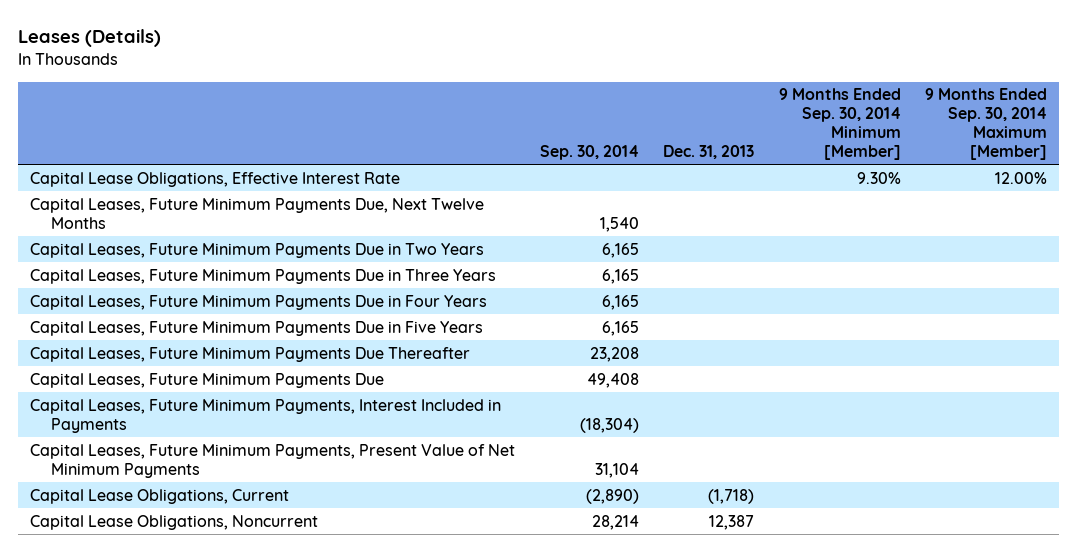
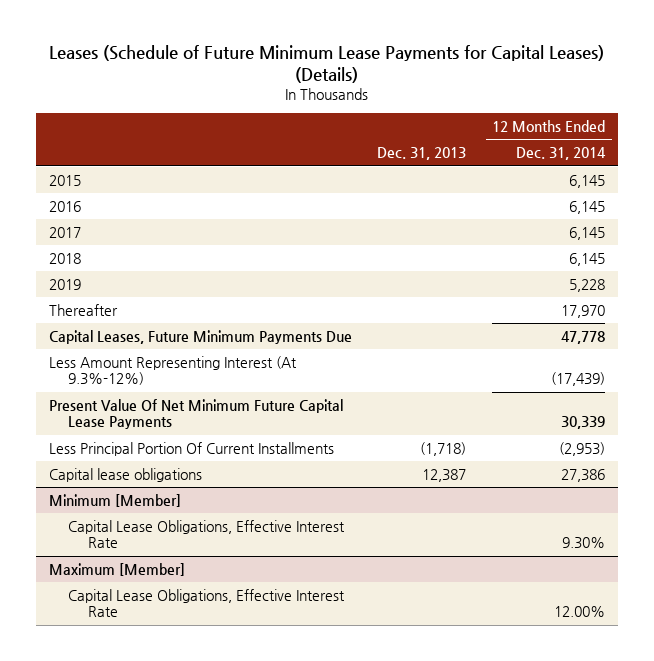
- Leases (Details)
+ Leases (Schedule of Future Minimum Lease Payments for Capital Leases) (Details)
- | Sep. 30, 2014 | Dec. 31, 2013 | 9 Months Ended Sep. 30, 2014 Minimum [Member] | 9 Months Ended Sep. 30, 2014 Maximum [Member]
+ | Dec. 31, 2013 | 12 Months Ended Dec. 31, 2014
- Capital Lease Obligations, Effective Interest Rate | | | 9.30% | 12.00%
- Capital Leases, Future Minimum Payments Due, Next Twelve Months | 1,540 | | |
- Capital Leases, Future Minimum Payments Due in Two Years | 6,165 | | |
- Capital Leases, Future Minimum Payments Due in Three Years | 6,165 | | |
- Capital Leases, Future Minimum Payments Due in Four Years | 6,165 | | |
- Capital Leases, Future Minimum Payments Due in Five Years | 6,165 | | |
- Capital Leases, Future Minimum Payments Due Thereafter | 23,208 | | |
+ 2015 | | 6,145
+ 2016 | | 6,145
+ 2017 | | 6,145
+ 2018 | | 6,145
+ 2019 | | 5,228
+ Thereafter | | 17,970
- Capital Leases, Future Minimum Payments, Interest Included in Payments | (18,304) | | |
- Capital Leases, Future Minimum Payments, Present Value of Net Minimum Payments | 31,104 | | |
- Capital Lease Obligations, Current | (2,890) | (1,718) | |
- Capital Lease Obligations, Noncurrent | 28,214 | 12,387 | |
+ Less Amount Representing Interest (At 9.3%-12%) | | (17,439)
+ Present Value Of Net Minimum Future Capital Lease Payments | | 30,339
+ Less Principal Portion Of Current Installments | (1,718) | (2,953)
+ Capital lease obligations | 12,387 | 27,386
+ Minimum [Member]
+ Capital Lease Obligations, Effective Interest Rate | | 9.30%
+ Maximum [Member]
+ Capital Lease Obligations, Effective Interest Rate | | 12.00%

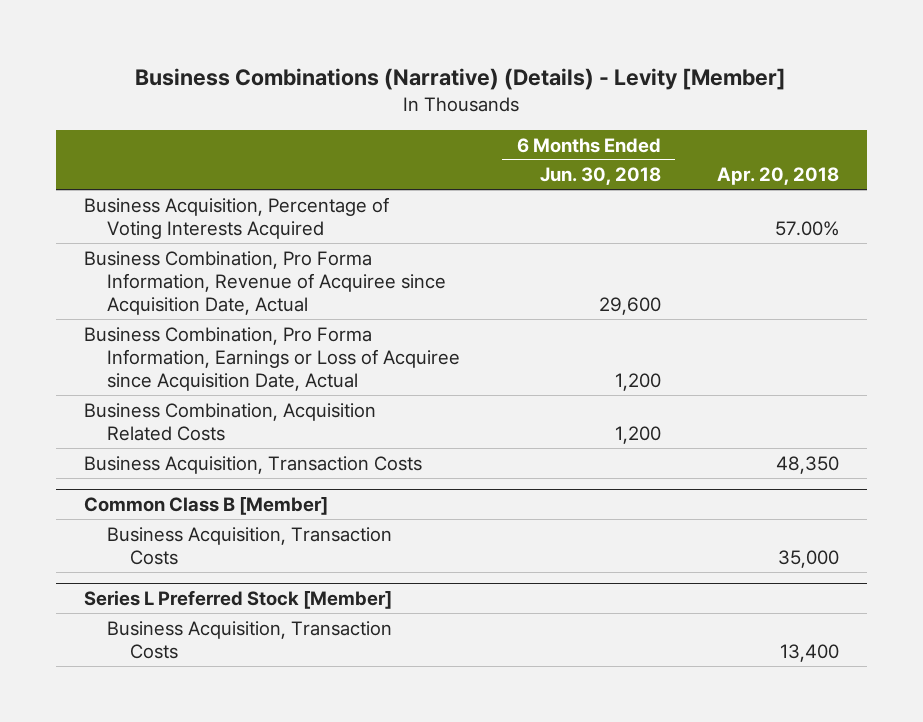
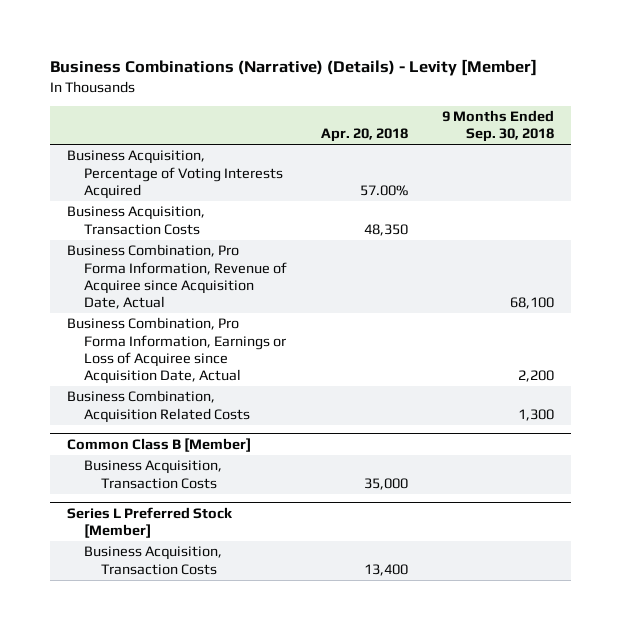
- | 6 Months Ended Jun. 30, 2018 | Apr. 20, 2018
+ | Apr. 20, 2018 | 9 Months Ended Sep. 30, 2018
moved up: Business Acquisition, Transaction Costs | 48,350 |

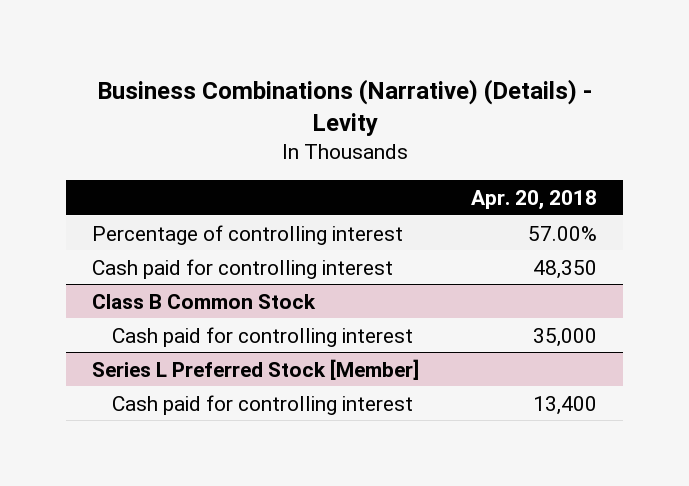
- Business Combinations (Narrative) (Details) - Levity [Member]
+ Business Combinations (Narrative) (Details) - Levity
- | Apr. 20, 2018 | 9 Months Ended Sep. 30, 2018
+ | Apr. 20, 2018
- Business Acquisition, Percentage of Voting Interests Acquired | 57.00% |
- Business Acquisition, Transaction Costs | 48,350 |
- Business Combination, Pro Forma Information, Revenue of Acquiree since Acquisition Date, Actual | | 68,100
- Business Combination, Pro Forma Information, Earnings or Loss of Acquiree since Acquisition Date, Actual | | 2,200
- Business Combination, Acquisition Related Costs | | 1,300
- Common Class B [Member]
- Business Acquisition, Transaction Costs | 35,000 |
+ Percentage of controlling interest | 57.00%
+ Cash paid for controlling interest | 48,350
+ Class B Common Stock
+ Cash paid for controlling interest | 35,000
@ Series L Preferred Stock [Member]
- Business Acquisition, Transaction Costs | 13,400 |
+ Cash paid for controlling interest | 13,400

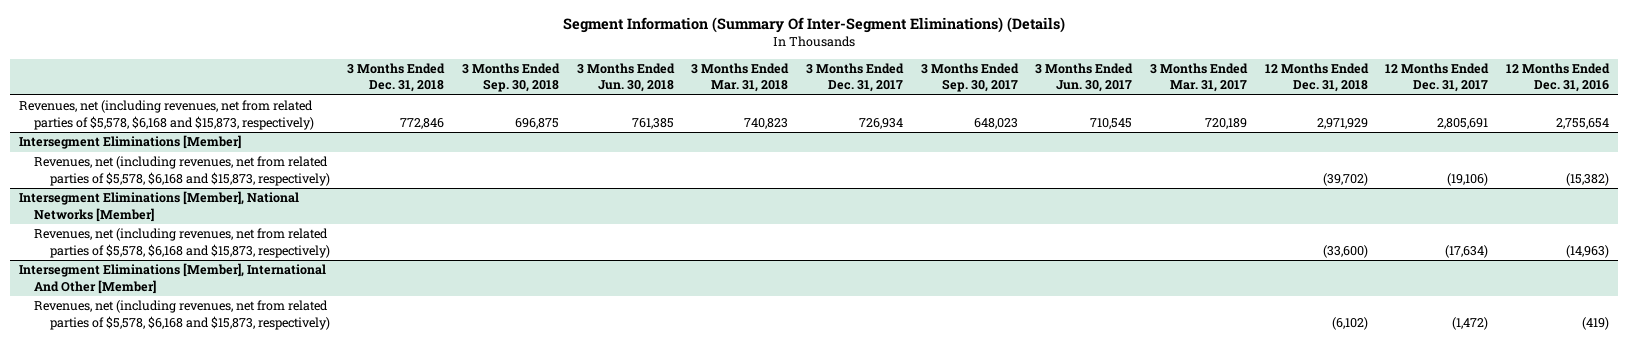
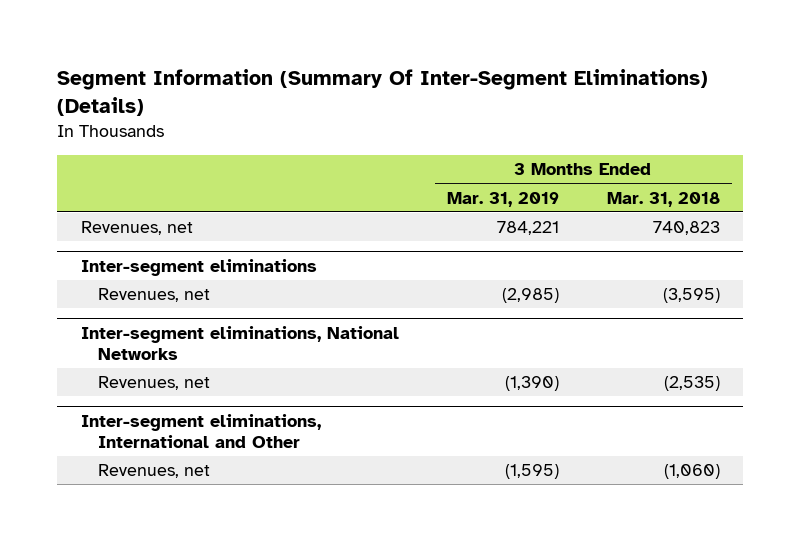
- | 3 Months Ended Dec. 31, 2018 | 3 Months Ended Sep. 30, 2018 | 3 Months Ended Jun. 30, 2018 | 3 Months Ended Mar. 31, 2018 | 3 Months Ended Dec. 31, 2017 | 3 Months Ended Sep. 30, 2017 | 3 Months Ended Jun. 30, 2017 | 3 Months Ended Mar. 31, 2017 | 12 Months Ended Dec. 31, 2018 | 12 Months Ended Dec. 31, 2017 | 12 Months Ended Dec. 31, 2016
+ | 3 Months Ended Mar. 31, 2019 | 3 Months Ended Mar. 31, 2018
- Revenues, net (including revenues, net from related parties of $5,578, $6,168 and $15,873, respectively) | 772,846 | 696,875 | 761,385 | 740,823 | 726,934 | 648,023 | 710,545 | 720,189 | 2,971,929 | 2,805,691 | 2,755,654
- Intersegment Eliminations [Member]
- Revenues, net (including revenues, net from related parties of $5,578, $6,168 and $15,873, respectively) | | | | | | | | | (39,702) | (19,106) | (15,382)
- Intersegment Eliminations [Member], National Networks [Member]
- Revenues, net (including revenues, net from related parties of $5,578, $6,168 and $15,873, respectively) | | | | | | | | | (33,600) | (17,634) | (14,963)
- Intersegment Eliminations [Member], International And Other [Member]
- Revenues, net (including revenues, net from related parties of $5,578, $6,168 and $15,873, respectively) | | | | | | | | | (6,102) | (1,472) | (419)
+ Revenues, net | 784,221 | 740,823
+ Inter-segment eliminations
+ Revenues, net | (2,985) | (3,595)
+ Inter-segment eliminations, National Networks
+ Revenues, net | (1,390) | (2,535)
+ Inter-segment eliminations, International and Other
+ Revenues, net | (1,595) | (1,060)

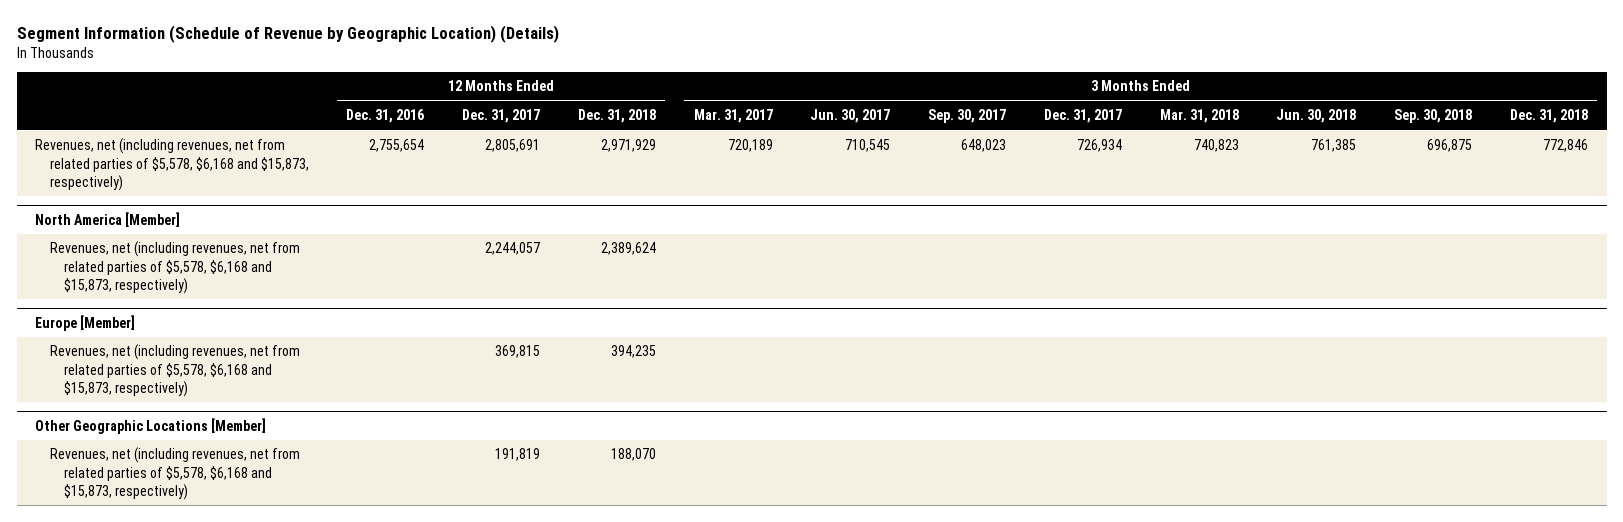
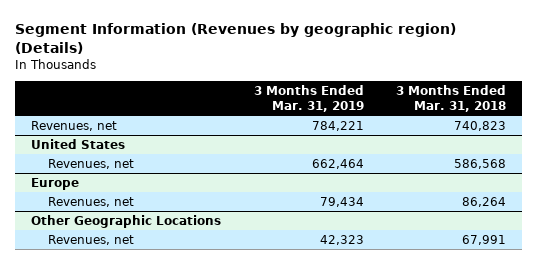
- Segment Information (Schedule of Revenue by Geographic Location) (Details)
+ Segment Information (Revenues by geographic region) (Details)
- | 12 Months Ended Dec. 31, 2016 | 12 Months Ended Dec. 31, 2017 | 12 Months Ended Dec. 31, 2018 | 3 Months Ended Mar. 31, 2017 | 3 Months Ended Jun. 30, 2017 | 3 Months Ended Sep. 30, 2017 | 3 Months Ended Dec. 31, 2017 | 3 Months Ended Mar. 31, 2018 | 3 Months Ended Jun. 30, 2018 | 3 Months Ended Sep. 30, 2018 | 3 Months Ended Dec. 31, 2018
+ | 3 Months Ended Mar. 31, 2019 | 3 Months Ended Mar. 31, 2018
- Revenues, net (including revenues, net from related parties of $5,578, $6,168 and $15,873, respectively) | 2,755,654 | 2,805,691 | 2,971,929 | 720,189 | 710,545 | 648,023 | 726,934 | 740,823 | 761,385 | 696,875 | 772,846
- North America [Member]
- Revenues, net (including revenues, net from related parties of $5,578, $6,168 and $15,873, respectively) | | 2,244,057 | 2,389,624 | | | | | | | |
- Europe [Member]
- Revenues, net (including revenues, net from related parties of $5,578, $6,168 and $15,873, respectively) | | 369,815 | 394,235 | | | | | | | |
- Other Geographic Locations [Member]
- Revenues, net (including revenues, net from related parties of $5,578, $6,168 and $15,873, respectively) | | 191,819 | 188,070 | | | | | | | |
+ Revenues, net | 784,221 | 740,823
+ United States
+ Revenues, net | 662,464 | 586,568
+ Europe
+ Revenues, net | 79,434 | 86,264
+ Other Geographic Locations
+ Revenues, net | 42,323 | 67,991

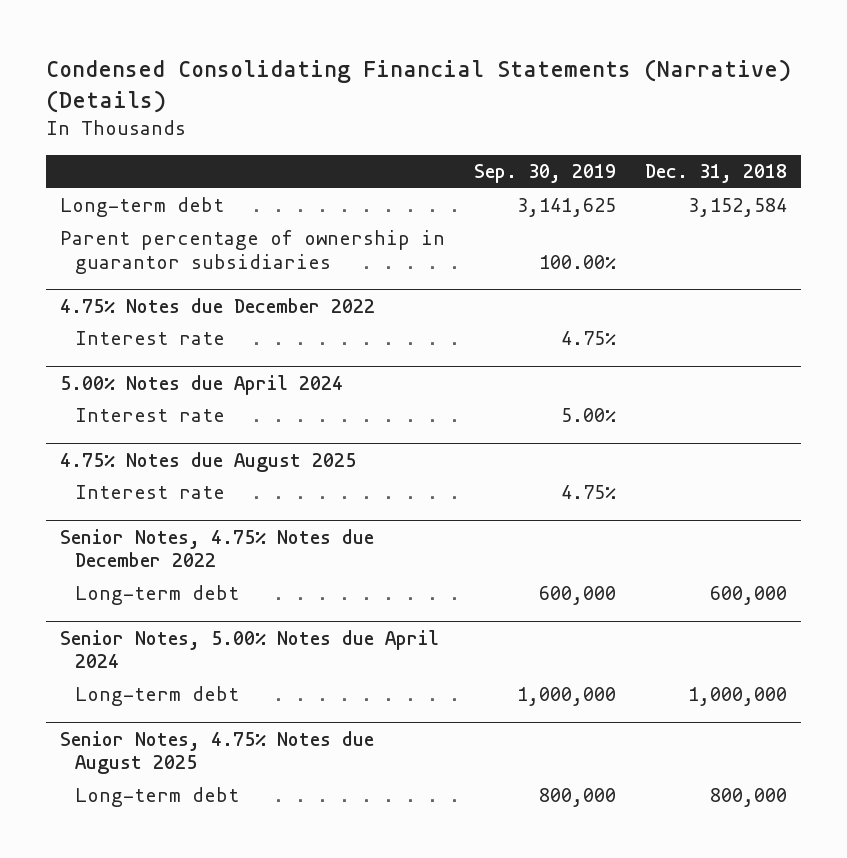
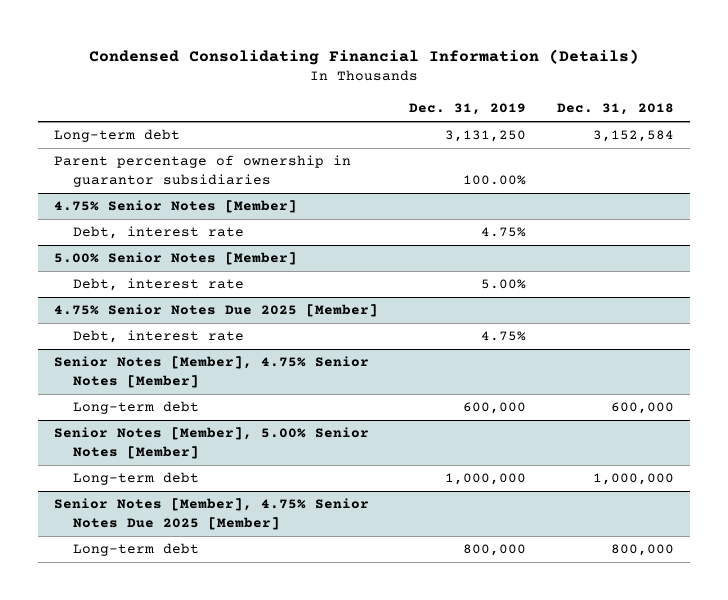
- Condensed Consolidating Financial Statements (Narrative) (Details)
+ Condensed Consolidating Financial Information (Details)
- | Sep. 30, 2019 | Dec. 31, 2018
+ | Dec. 31, 2019 | Dec. 31, 2018
- 4.75% Notes due December 2022
- Interest rate | 4.75% |
- 5.00% Notes due April 2024
- Interest rate | 5.00% |
- 4.75% Notes due August 2025
- Interest rate | 4.75% |
- Senior Notes, 4.75% Notes due December 2022
+ 4.75% Senior Notes [Member]
+ Debt, interest rate | 4.75% |
+ 5.00% Senior Notes [Member]
+ Debt, interest rate | 5.00% |
+ 4.75% Senior Notes Due 2025 [Member]
+ Debt, interest rate | 4.75% |
+ Senior Notes [Member], 4.75% Senior Notes [Member]
- Senior Notes, 5.00% Notes due April 2024
+ Senior Notes [Member], 5.00% Senior Notes [Member]
- Senior Notes, 4.75% Notes due August 2025
+ Senior Notes [Member], 4.75% Senior Notes Due 2025 [Member]

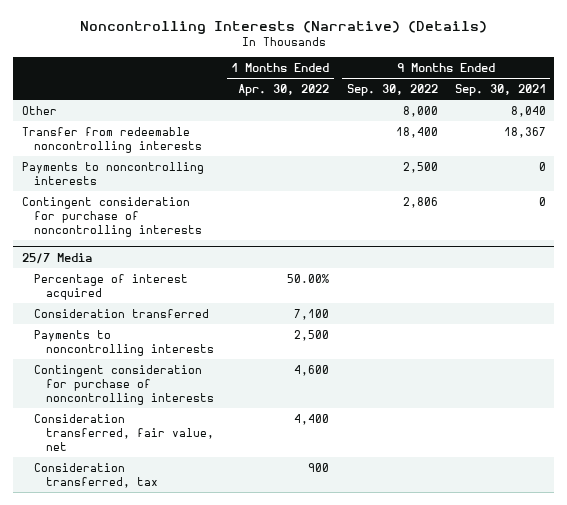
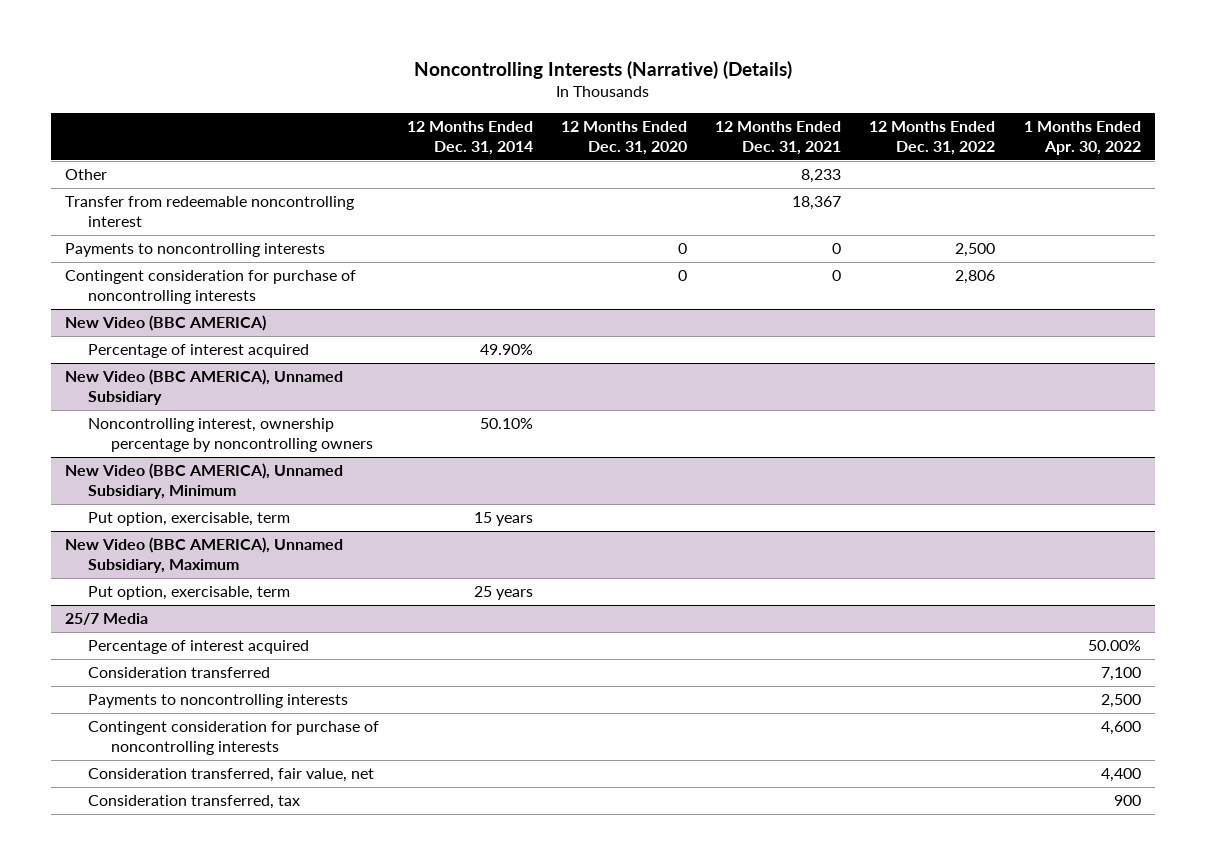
- | 1 Months Ended Apr. 30, 2022 | 9 Months Ended Sep. 30, 2022 | 9 Months Ended Sep. 30, 2021
+ | 12 Months Ended Dec. 31, 2014 | 12 Months Ended Dec. 31, 2020 | 12 Months Ended Dec. 31, 2021 | 12 Months Ended Dec. 31, 2022 | 1 Months Ended Apr. 30, 2022
- Transfer from redeemable noncontrolling interests | | 18,400 | 18,367
+ Transfer from redeemable noncontrolling interest | | | 18,367 | |
+ New Video (BBC AMERICA)
+ Percentage of interest acquired | 49.90% | | | |
+ New Video (BBC AMERICA), Unnamed Subsidiary
+ Noncontrolling interest, ownership percentage by noncontrolling owners | 50.10% | | | |
+ New Video (BBC AMERICA), Unnamed Subsidiary, Minimum
+ Put option, exercisable, term | 15 years | | | |
+ New Video (BBC AMERICA), Unnamed Subsidiary, Maximum
+ Put option, exercisable, term | 25 years | | | |

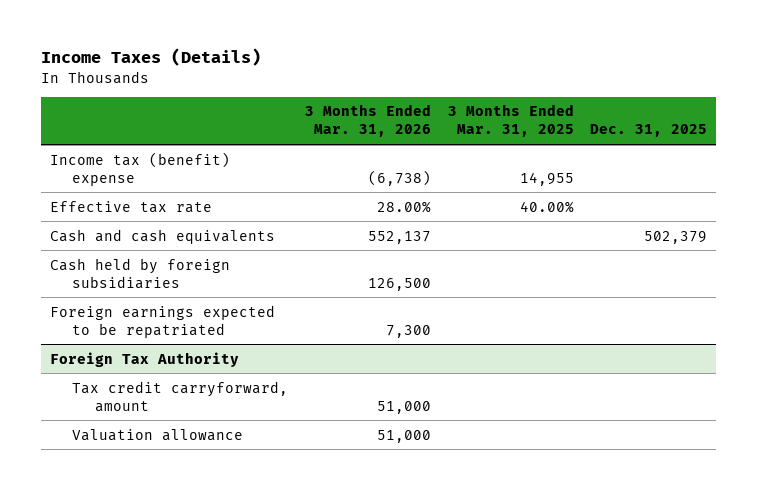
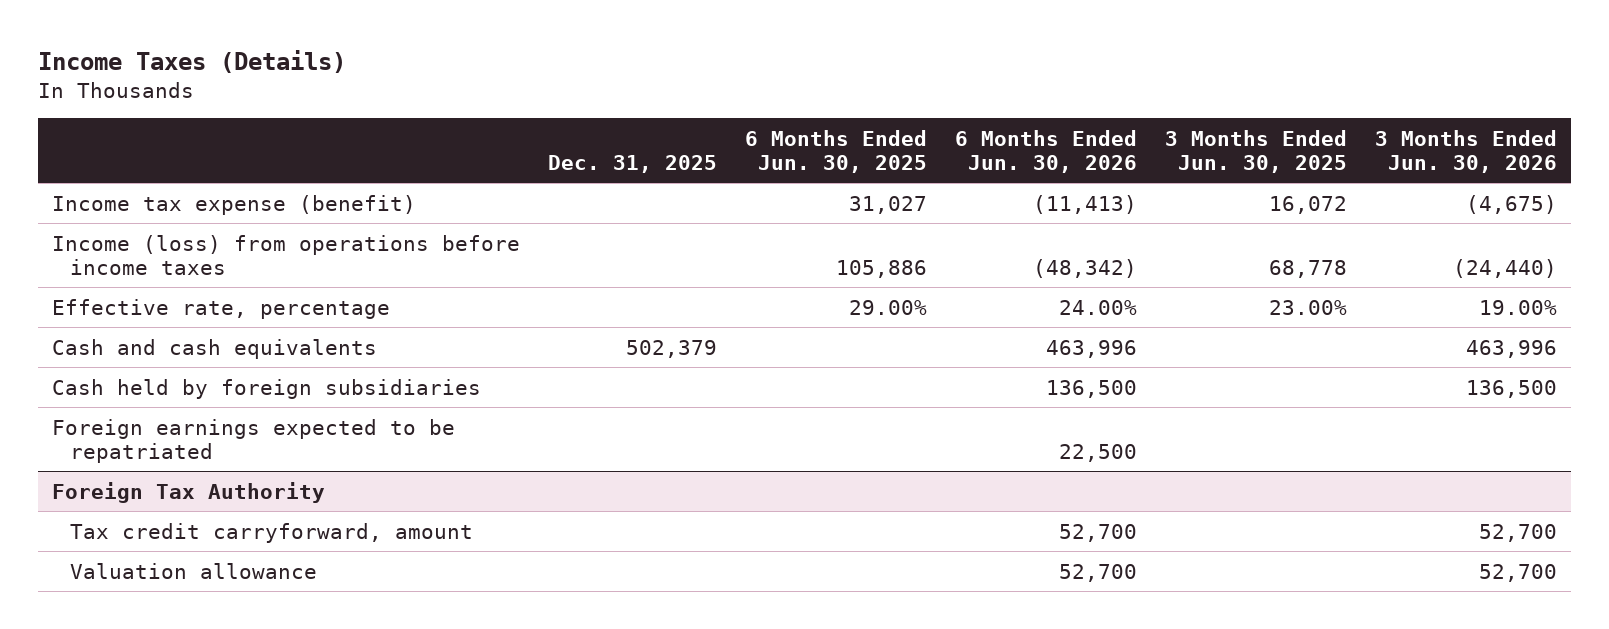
- | 3 Months Ended Mar. 31, 2026 | 3 Months Ended Mar. 31, 2025 | Dec. 31, 2025
+ | Dec. 31, 2025 | 6 Months Ended Jun. 30, 2025 | 6 Months Ended Jun. 30, 2026 | 3 Months Ended Jun. 30, 2025 | 3 Months Ended Jun. 30, 2026
- Income tax (benefit) expense | (6,738) | 14,955 |
- Effective tax rate | 28.00% | 40.00% |
+ Income tax expense (benefit) | | 31,027 | (11,413) | 16,072 | (4,675)
+ Income (loss) from operations before income taxes | | 105,886 | (48,342) | 68,778 | (24,440)
+ Effective rate, percentage | | 29.00% | 24.00% | 23.00% | 19.00%

